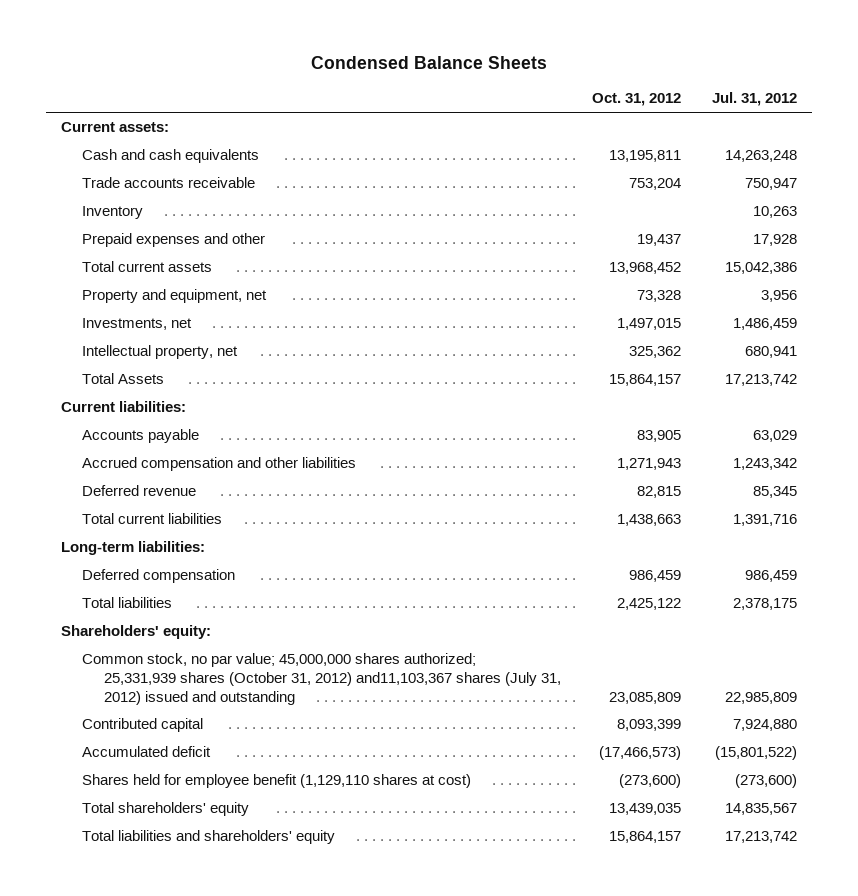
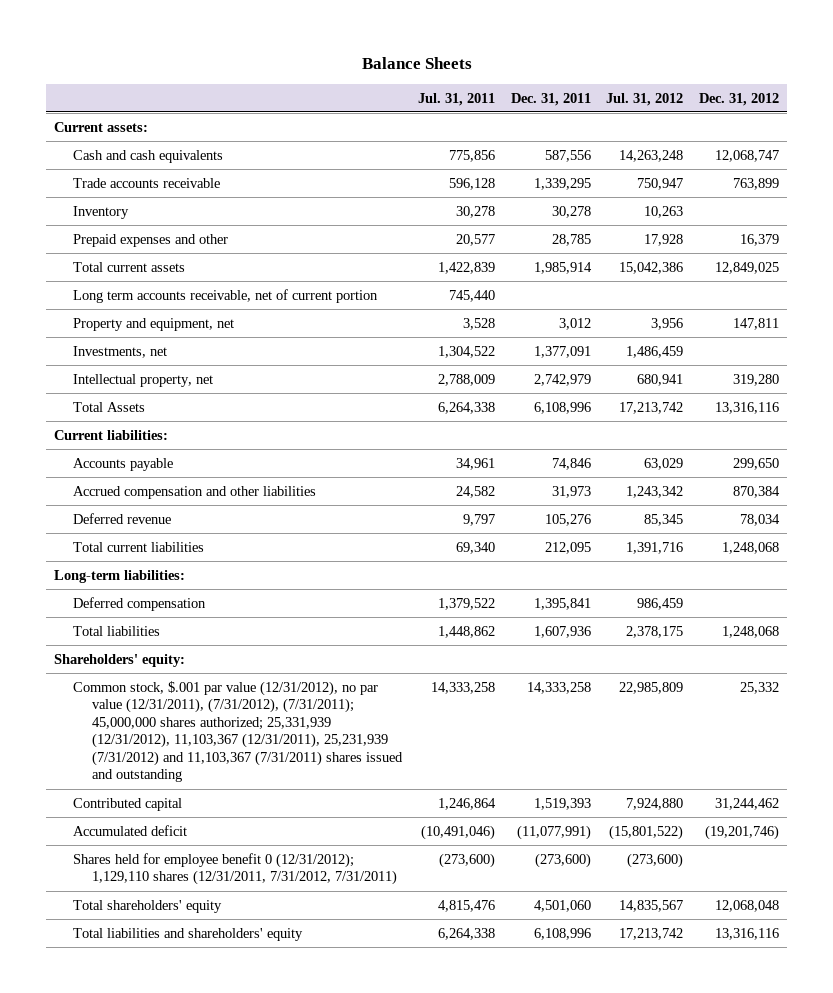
- Condensed Balance Sheets
+ Balance Sheets
- | Oct. 31, 2012 | Jul. 31, 2012
+ | Jul. 31, 2011 | Dec. 31, 2011 | Jul. 31, 2012 | Dec. 31, 2012
+ Long term accounts receivable, net of current portion | 745,440 | | |
- Common stock, no par value; 45,000,000 shares authorized; 25,331,939 shares (October 31, 2012) and11,103,367 shares (July 31, 2012) issued and outstanding | 23,085,809 | 22,985,809
+ Common stock, $.001 par value (12/31/2012), no par value (12/31/2011), (7/31/2012), (7/31/2011); 45,000,000 shares authorized; 25,331,939 (12/31/2012), 11,103,367 (12/31/2011), 25,231,939 (7/31/2012) and 11,103,367 (7/31/2011) shares issued and outstanding | 14,333,258 | 14,333,258 | 22,985,809 | 25,332
- Shares held for employee benefit (1,129,110 shares at cost) | (273,600) | (273,600)
+ Shares held for employee benefit 0 (12/31/2012); 1,129,110 shares (12/31/2011, 7/31/2012, 7/31/2011) | (273,600) | (273,600) | (273,600) |

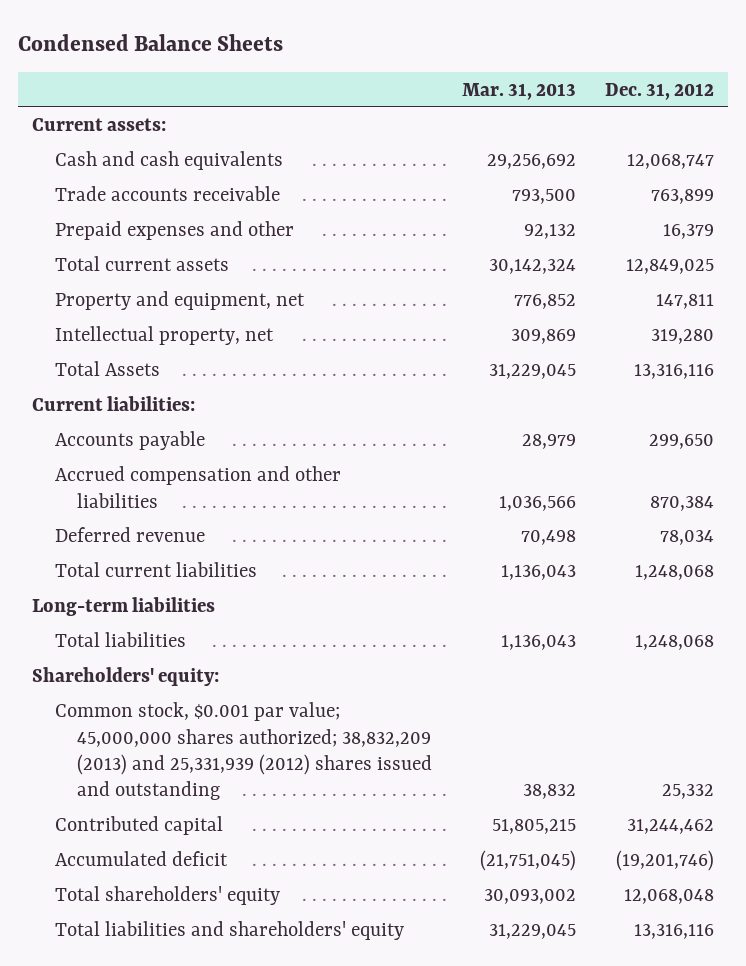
- Balance Sheets
+ Condensed Balance Sheets
- | Jul. 31, 2011 | Dec. 31, 2011 | Jul. 31, 2012 | Dec. 31, 2012
+ | Mar. 31, 2013 | Dec. 31, 2012
- Inventory | 30,278 | 30,278 | 10,263 |
- Long term accounts receivable, net of current portion | 745,440 | | |
- Investments, net | 1,304,522 | 1,377,091 | 1,486,459 |
- Long-term liabilities:
- Deferred compensation | 1,379,522 | 1,395,841 | 986,459 |
+ Long-term liabilities
- Common stock, $.001 par value (12/31/2012), no par value (12/31/2011), (7/31/2012), (7/31/2011); 45,000,000 shares authorized; 25,331,939 (12/31/2012), 11,103,367 (12/31/2011), 25,231,939 (7/31/2012) and 11,103,367 (7/31/2011) shares issued and outstanding | 14,333,258 | 14,333,258 | 22,985,809 | 25,332
+ Common stock, $0.001 par value; 45,000,000 shares authorized; 38,832,209 (2013) and 25,331,939 (2012) shares issued and outstanding | 38,832 | 25,332
- Shares held for employee benefit 0 (12/31/2012); 1,129,110 shares (12/31/2011, 7/31/2012, 7/31/2011) | (273,600) | (273,600) | (273,600) |

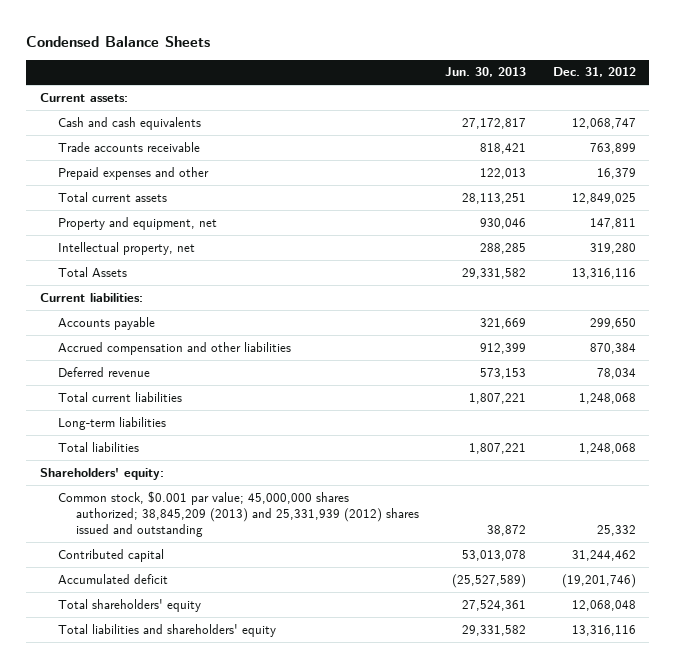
- | Mar. 31, 2013 | Dec. 31, 2012
+ | Jun. 30, 2013 | Dec. 31, 2012
- Common stock, $0.001 par value; 45,000,000 shares authorized; 38,832,209 (2013) and 25,331,939 (2012) shares issued and outstanding | 38,832 | 25,332
+ Common stock, $0.001 par value; 45,000,000 shares authorized; 38,845,209 (2013) and 25,331,939 (2012) shares issued and outstanding | 38,872 | 25,332

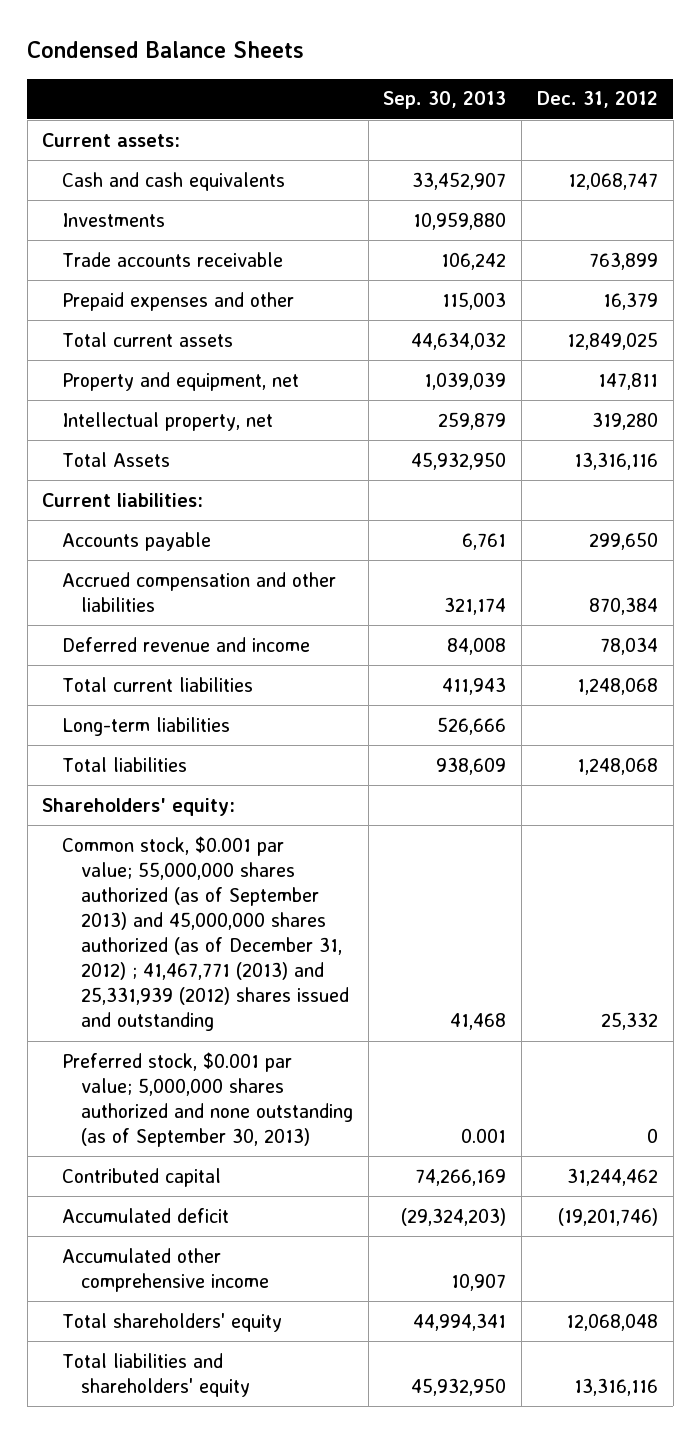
- | Jun. 30, 2013 | Dec. 31, 2012
+ | Sep. 30, 2013 | Dec. 31, 2012
+ Investments | 10,959,880 |
- Deferred revenue | 573,153 | 78,034
+ Deferred revenue and income | 84,008 | 78,034
- Common stock, $0.001 par value; 45,000,000 shares authorized; 38,845,209 (2013) and 25,331,939 (2012) shares issued and outstanding | 38,872 | 25,332
+ Common stock, $0.001 par value; 55,000,000 shares authorized (as of September 2013) and 45,000,000 shares authorized (as of December 31, 2012) ; 41,467,771 (2013) and 25,331,939 (2012) shares issued and outstanding | 41,468 | 25,332
+ Preferred stock, $0.001 par value; 5,000,000 shares authorized and none outstanding (as of September 30, 2013) | 0.001 | 0
+ Accumulated other comprehensive income | 10,907 |

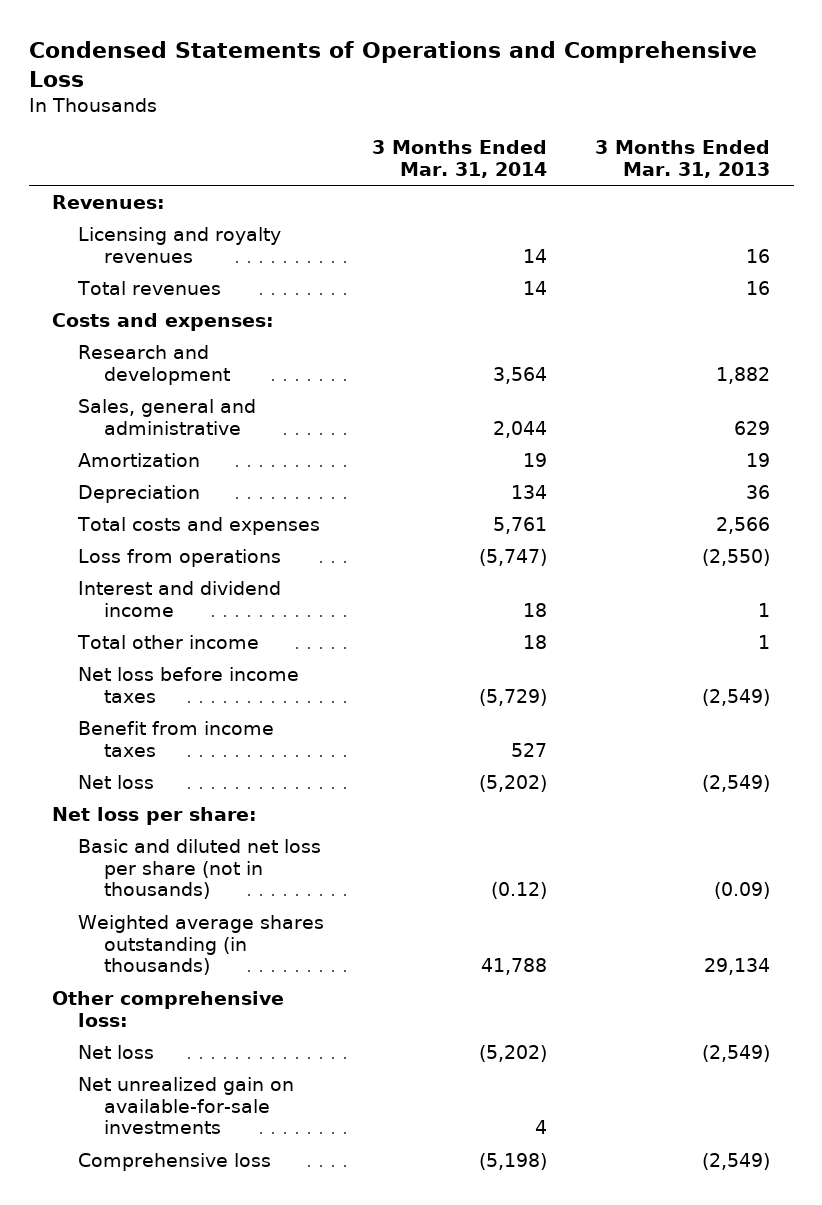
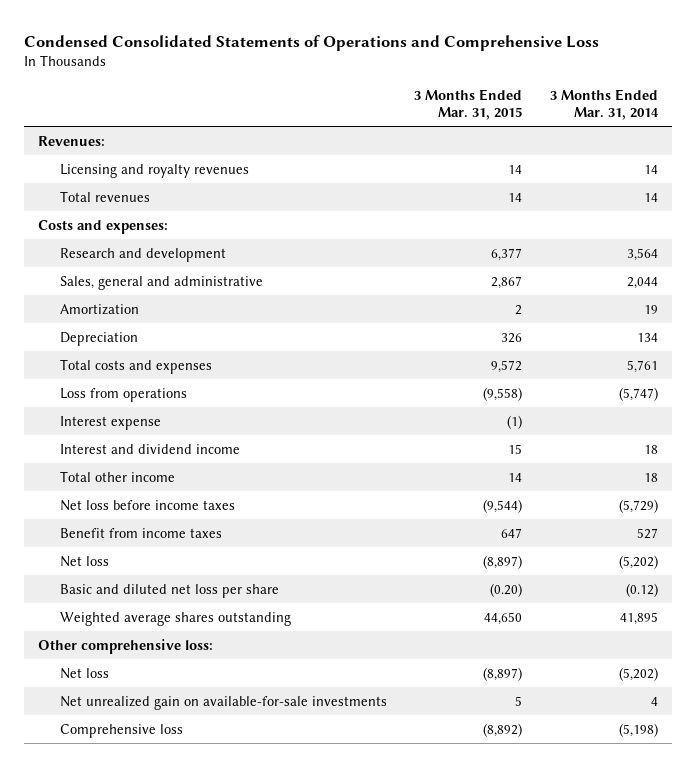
- Condensed Statements of Operations and Comprehensive Loss
+ Condensed Consolidated Statements of Operations and Comprehensive Loss
- | 3 Months Ended Mar. 31, 2014 | 3 Months Ended Mar. 31, 2013
+ | 3 Months Ended Mar. 31, 2015 | 3 Months Ended Mar. 31, 2014
+ Interest expense | (1) |
- Net loss per share:
- Basic and diluted net loss per share (not in thousands) | (0.12) | (0.09)
- Weighted average shares outstanding (in thousands) | 41,788 | 29,134
+ Basic and diluted net loss per share | (0.20) | (0.12)
+ Weighted average shares outstanding | 44,650 | 41,895

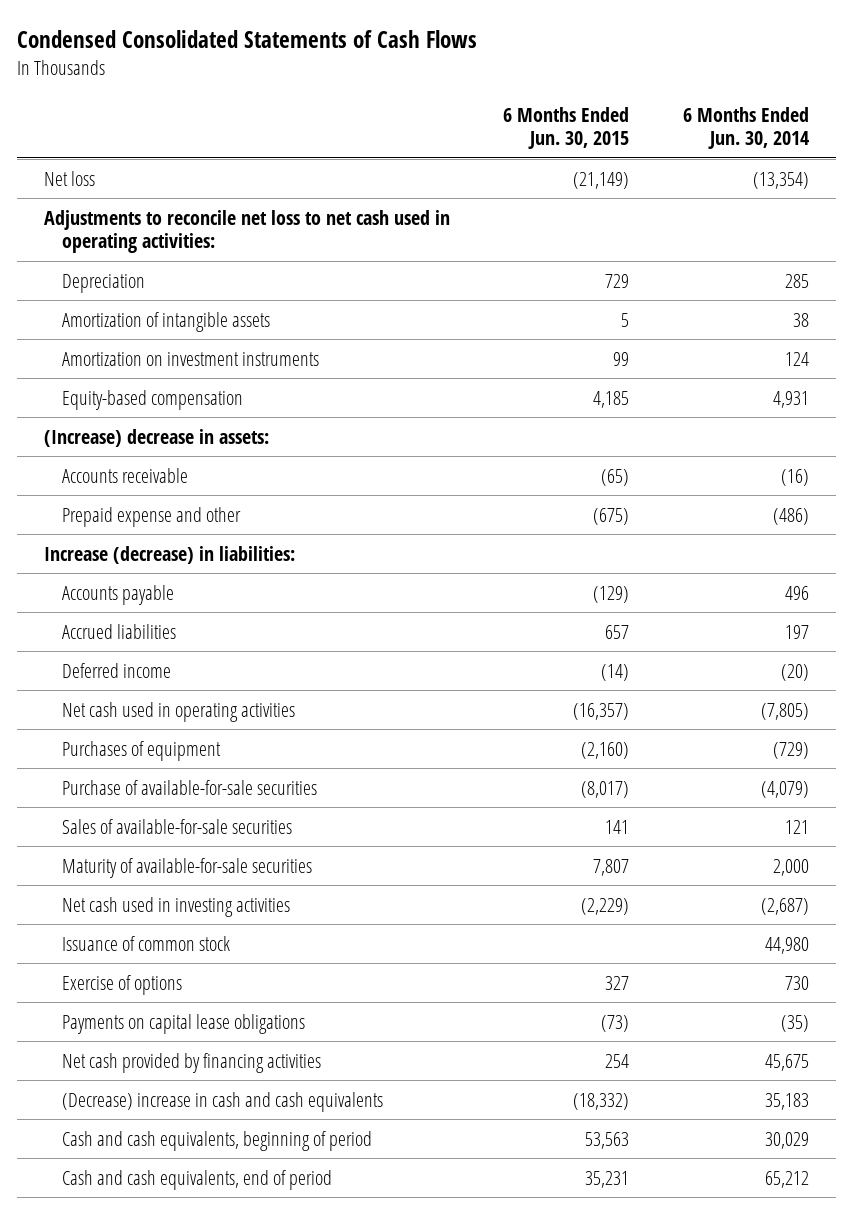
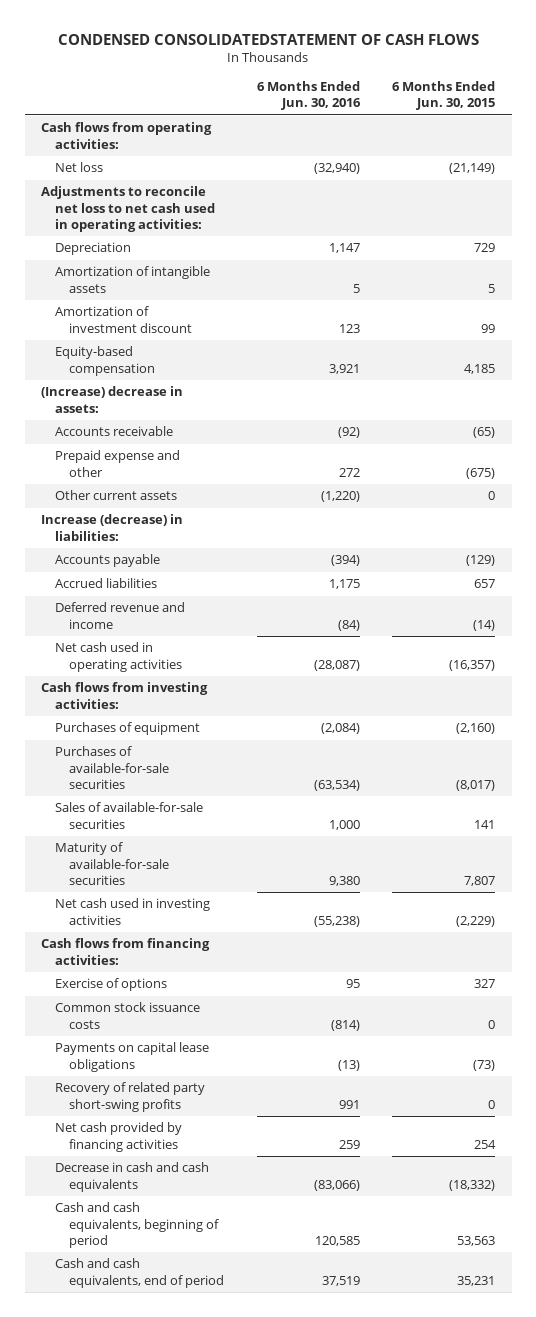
- Condensed Consolidated Statements of Cash Flows
+ CONDENSED CONSOLIDATEDSTATEMENT OF CASH FLOWS
- | 6 Months Ended Jun. 30, 2015 | 6 Months Ended Jun. 30, 2014
+ | 6 Months Ended Jun. 30, 2016 | 6 Months Ended Jun. 30, 2015
+ Cash flows from operating activities:
- Amortization on investment instruments | 99 | 124
+ Amortization of investment discount | 123 | 99
+ Other current assets | (1,220) | 0
- Deferred income | (14) | (20)
+ Deferred revenue and income | (84) | (14)
+ Cash flows from investing activities:
- Purchase of available-for-sale securities | (8,017) | (4,079)
+ Purchases of available-for-sale securities | (63,534) | (8,017)
- Issuance of common stock | | 44,980
+ Cash flows from financing activities:
+ Common stock issuance costs | (814) | 0
+ Recovery of related party short-swing profits | 991 | 0
- (Decrease) increase in cash and cash equivalents | (18,332) | 35,183
+ Decrease in cash and cash equivalents | (83,066) | (18,332)

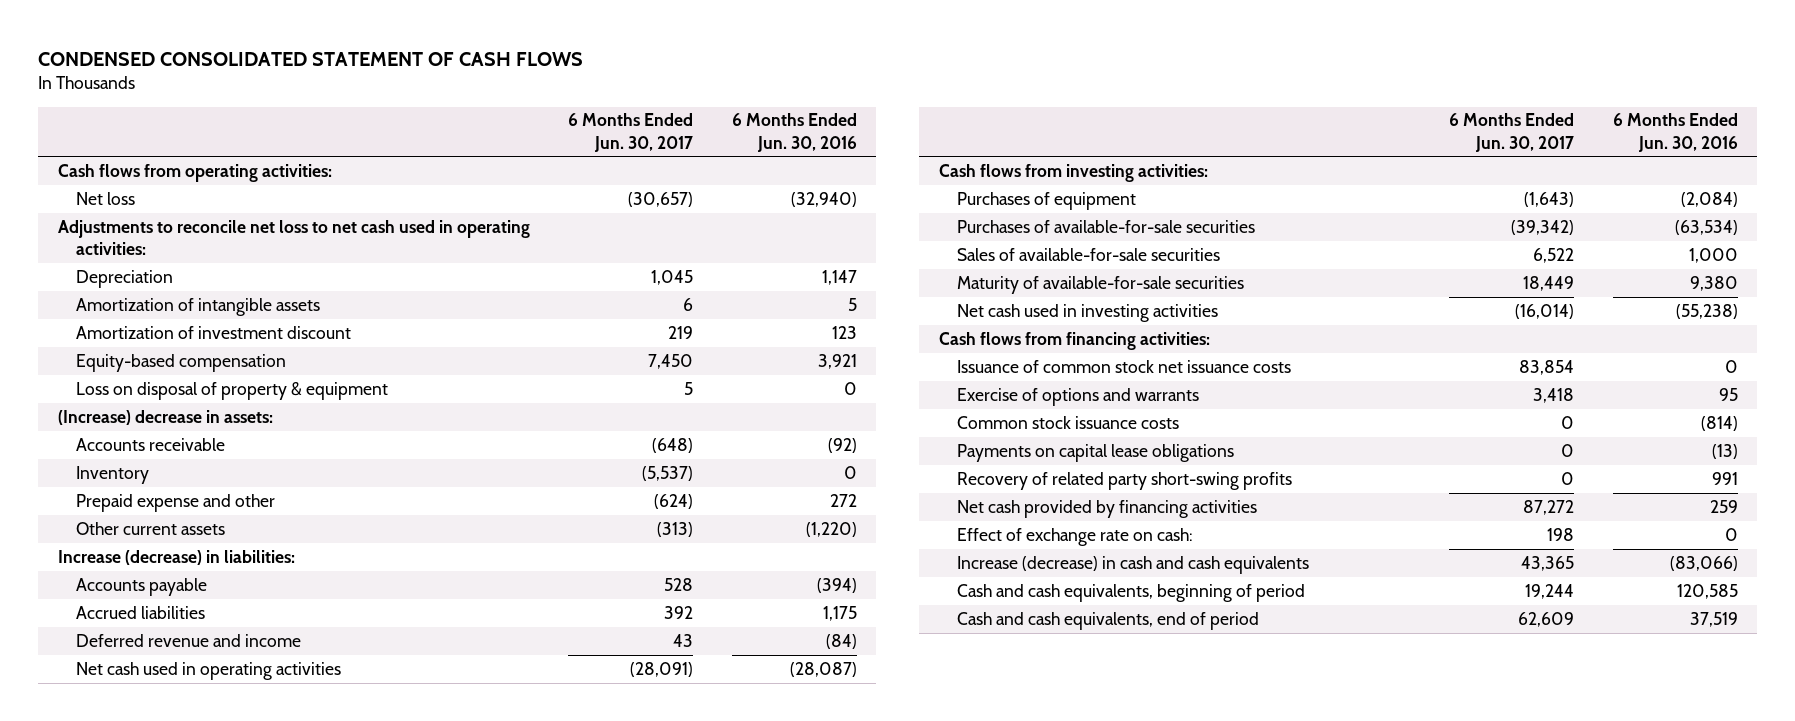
- CONDENSED CONSOLIDATEDSTATEMENT OF CASH FLOWS
+ CONDENSED CONSOLIDATED STATEMENT OF CASH FLOWS
- | 6 Months Ended Jun. 30, 2016 | 6 Months Ended Jun. 30, 2015
+ | 6 Months Ended Jun. 30, 2017 | 6 Months Ended Jun. 30, 2016
+ Loss on disposal of property & equipment | 5 | 0
+ Inventory | (5,537) | 0
- Exercise of options | 95 | 327
+ Issuance of common stock net issuance costs | 83,854 | 0
+ Exercise of options and warrants | 3,418 | 95
- Decrease in cash and cash equivalents | (83,066) | (18,332)
+ Effect of exchange rate on cash: | 198 | 0
+ Increase (decrease) in cash and cash equivalents | 43,365 | (83,066)

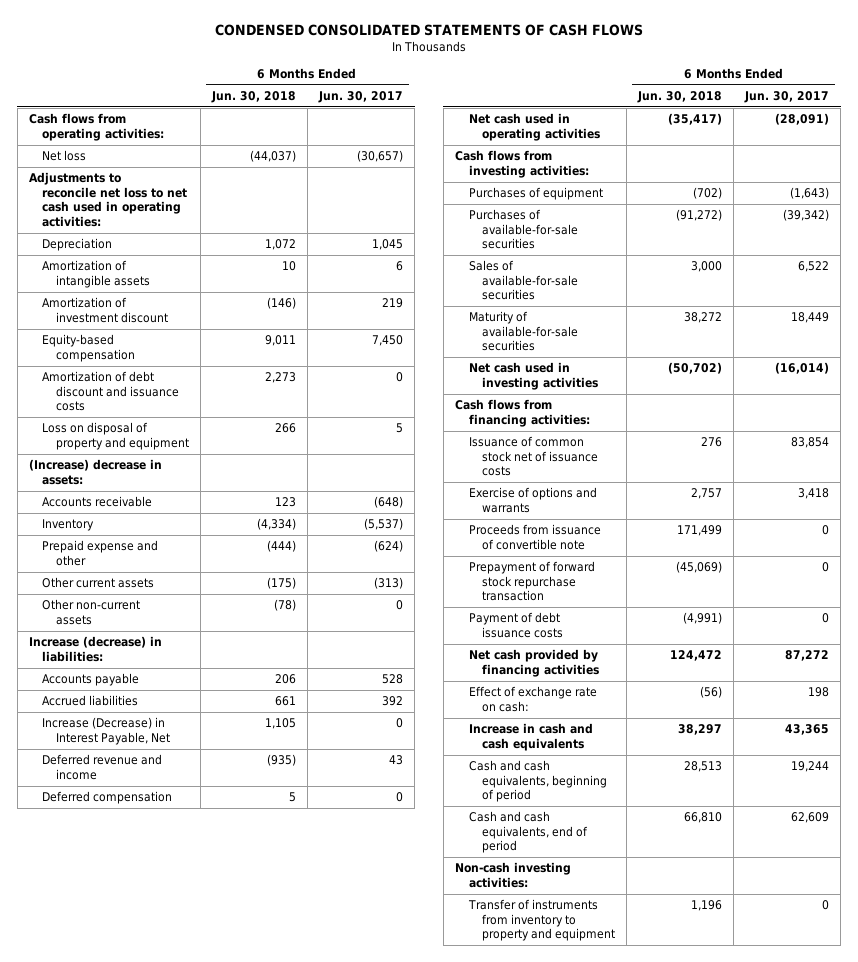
- CONDENSED CONSOLIDATED STATEMENT OF CASH FLOWS
+ CONDENSED CONSOLIDATED STATEMENTS OF CASH FLOWS
- | 6 Months Ended Jun. 30, 2017 | 6 Months Ended Jun. 30, 2016
+ | 6 Months Ended Jun. 30, 2018 | 6 Months Ended Jun. 30, 2017
- Loss on disposal of property & equipment | 5 | 0
+ Amortization of debt discount and issuance costs | 2,273 | 0
+ Loss on disposal of property and equipment | 266 | 5
+ Other non-current assets | (78) | 0
+ Increase (Decrease) in Interest Payable, Net | 1,105 | 0
+ Deferred compensation | 5 | 0
- Issuance of common stock net issuance costs | 83,854 | 0
+ Issuance of common stock net of issuance costs | 276 | 83,854
- Common stock issuance costs | 0 | (814)
- Payments on capital lease obligations | 0 | (13)
- Recovery of related party short-swing profits | 0 | 991
+ Proceeds from issuance of convertible note | 171,499 | 0
+ Prepayment of forward stock repurchase transaction | (45,069) | 0
+ Payment of debt issuance costs | (4,991) | 0
- Increase (decrease) in cash and cash equivalents | 43,365 | (83,066)
+ Increase in cash and cash equivalents | 38,297 | 43,365
+ Non-cash investing activities:
+ Transfer of instruments from inventory to property and equipment | 1,196 | 0

